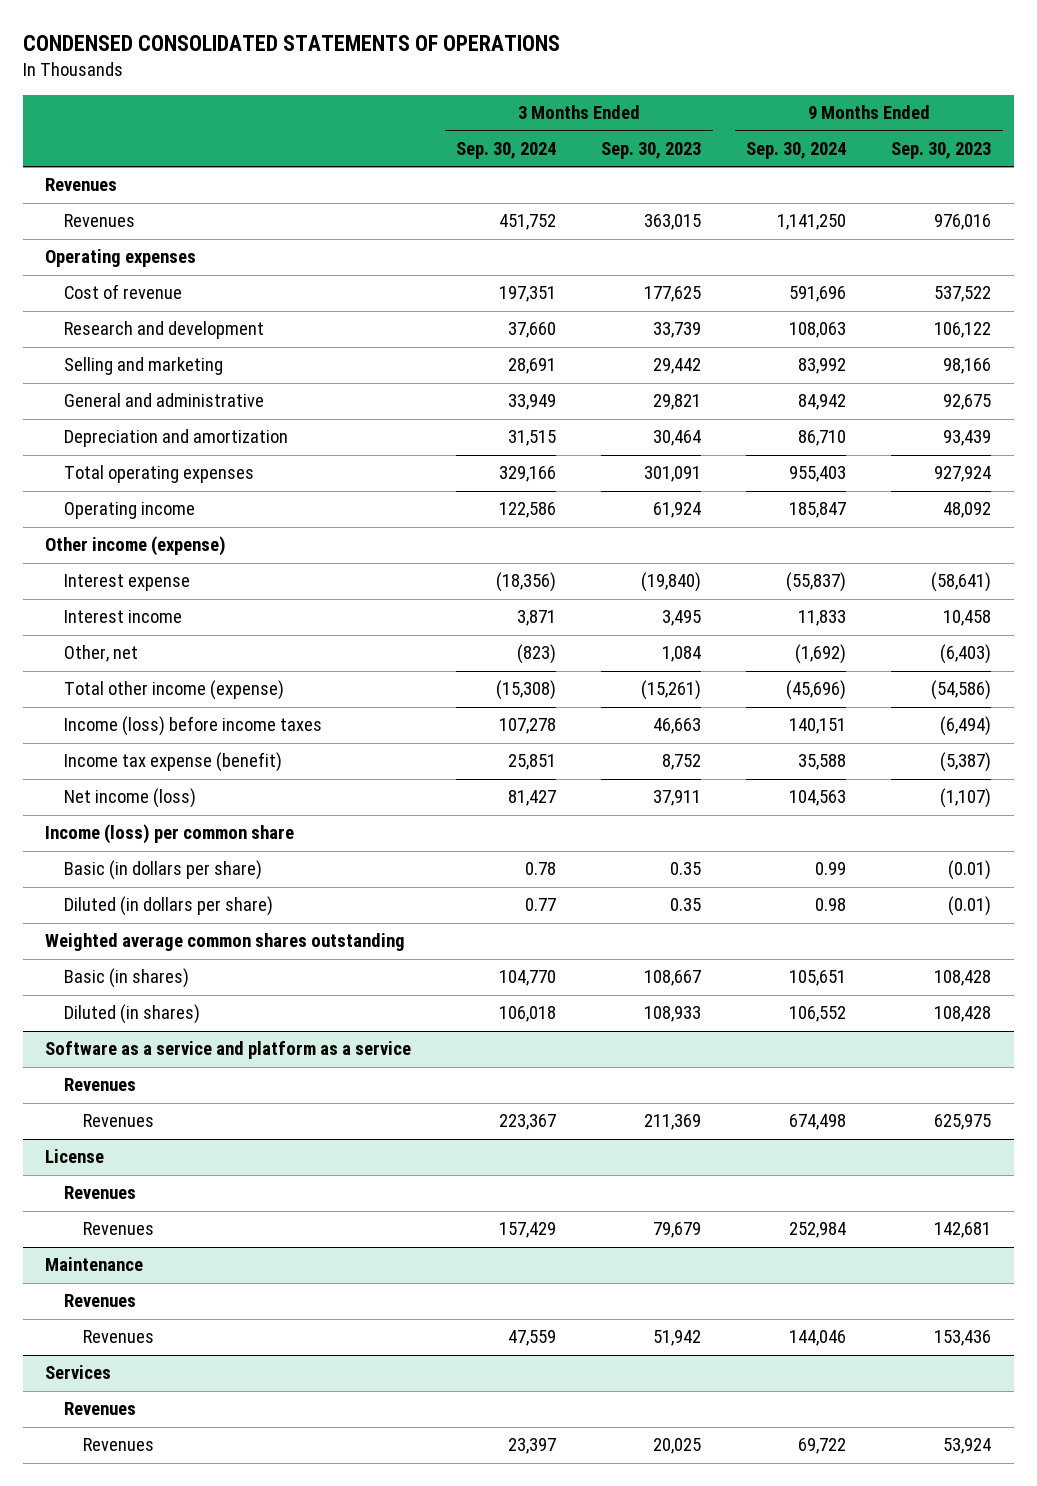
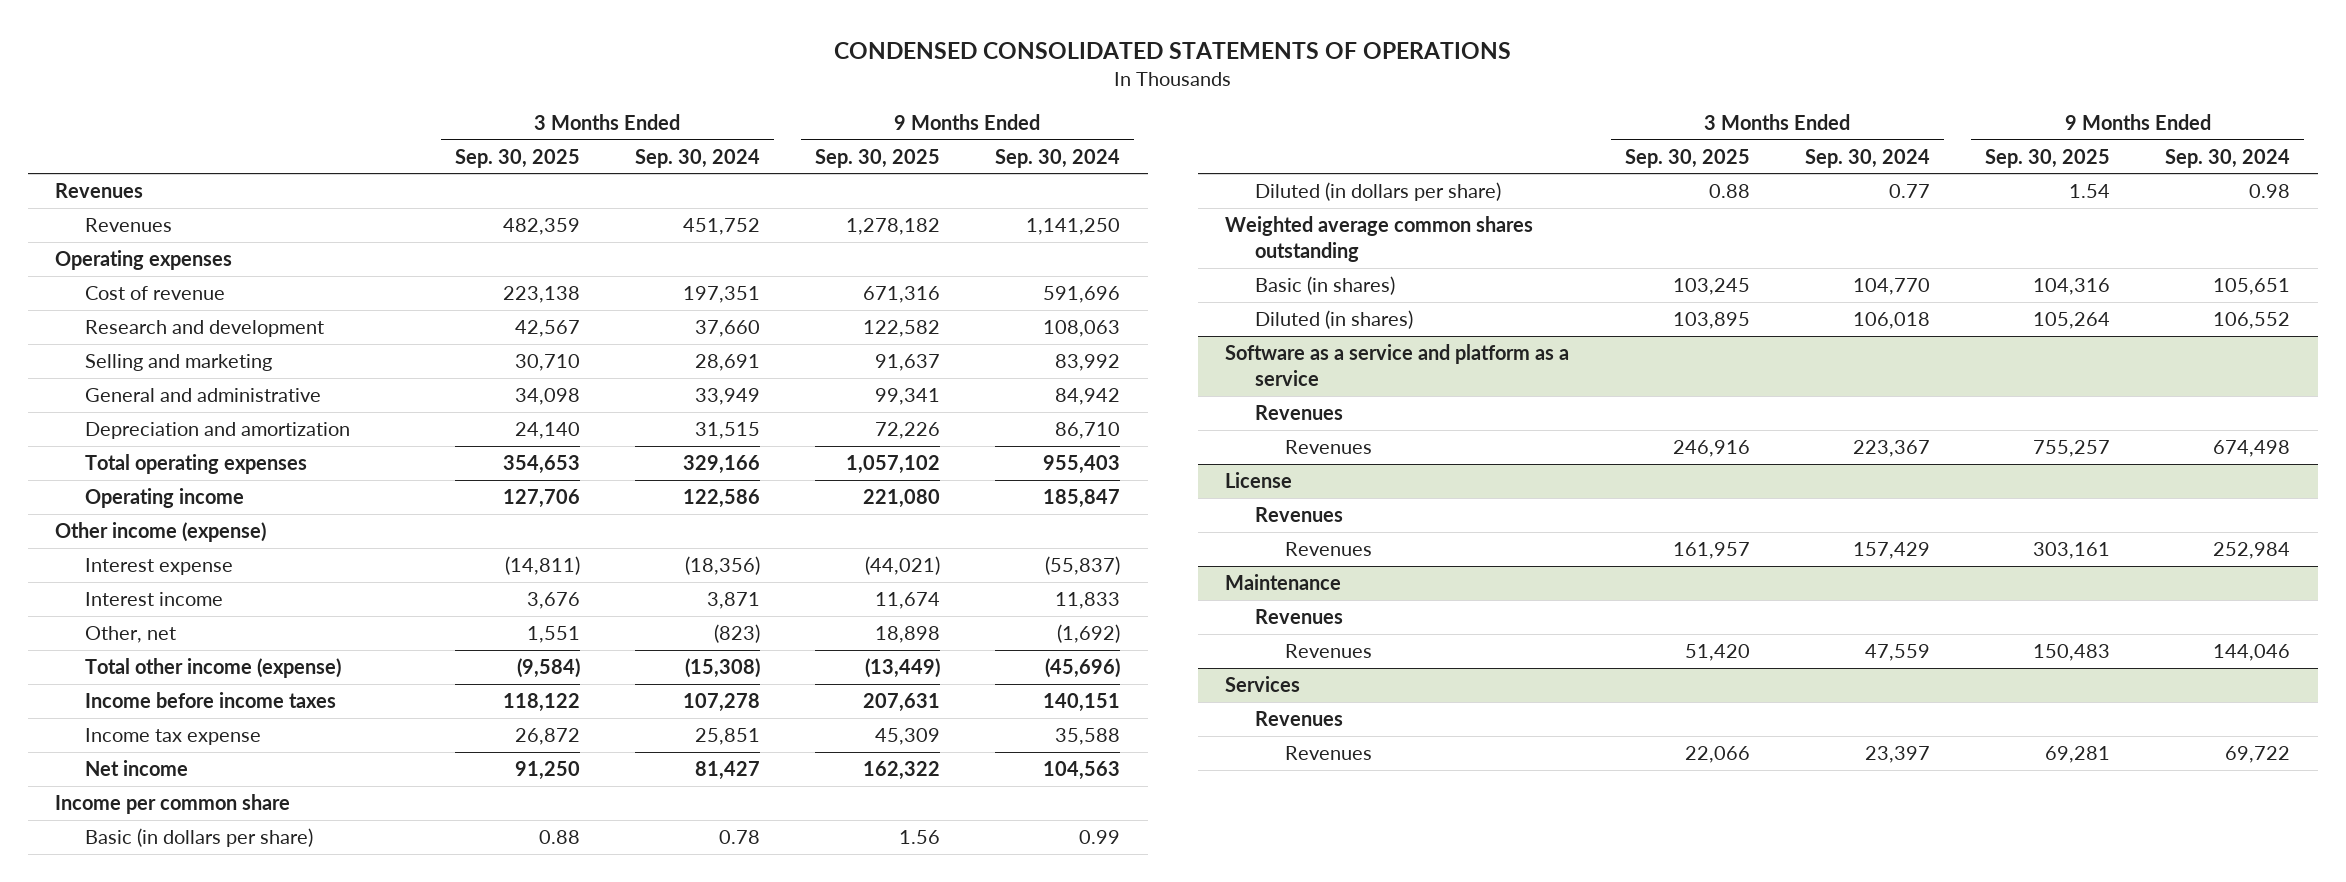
- | 3 Months Ended Sep. 30, 2024 | 3 Months Ended Sep. 30, 2023 | 9 Months Ended Sep. 30, 2024 | 9 Months Ended Sep. 30, 2023
+ | 3 Months Ended Sep. 30, 2025 | 3 Months Ended Sep. 30, 2024 | 9 Months Ended Sep. 30, 2025 | 9 Months Ended Sep. 30, 2024
- Income (loss) before income taxes | 107,278 | 46,663 | 140,151 | (6,494)
- Income tax expense (benefit) | 25,851 | 8,752 | 35,588 | (5,387)
- Net income (loss) | 81,427 | 37,911 | 104,563 | (1,107)
- Income (loss) per common share
+ Income before income taxes | 118,122 | 107,278 | 207,631 | 140,151
+ Income tax expense | 26,872 | 25,851 | 45,309 | 35,588
+ Net income | 91,250 | 81,427 | 162,322 | 104,563
+ Income per common share

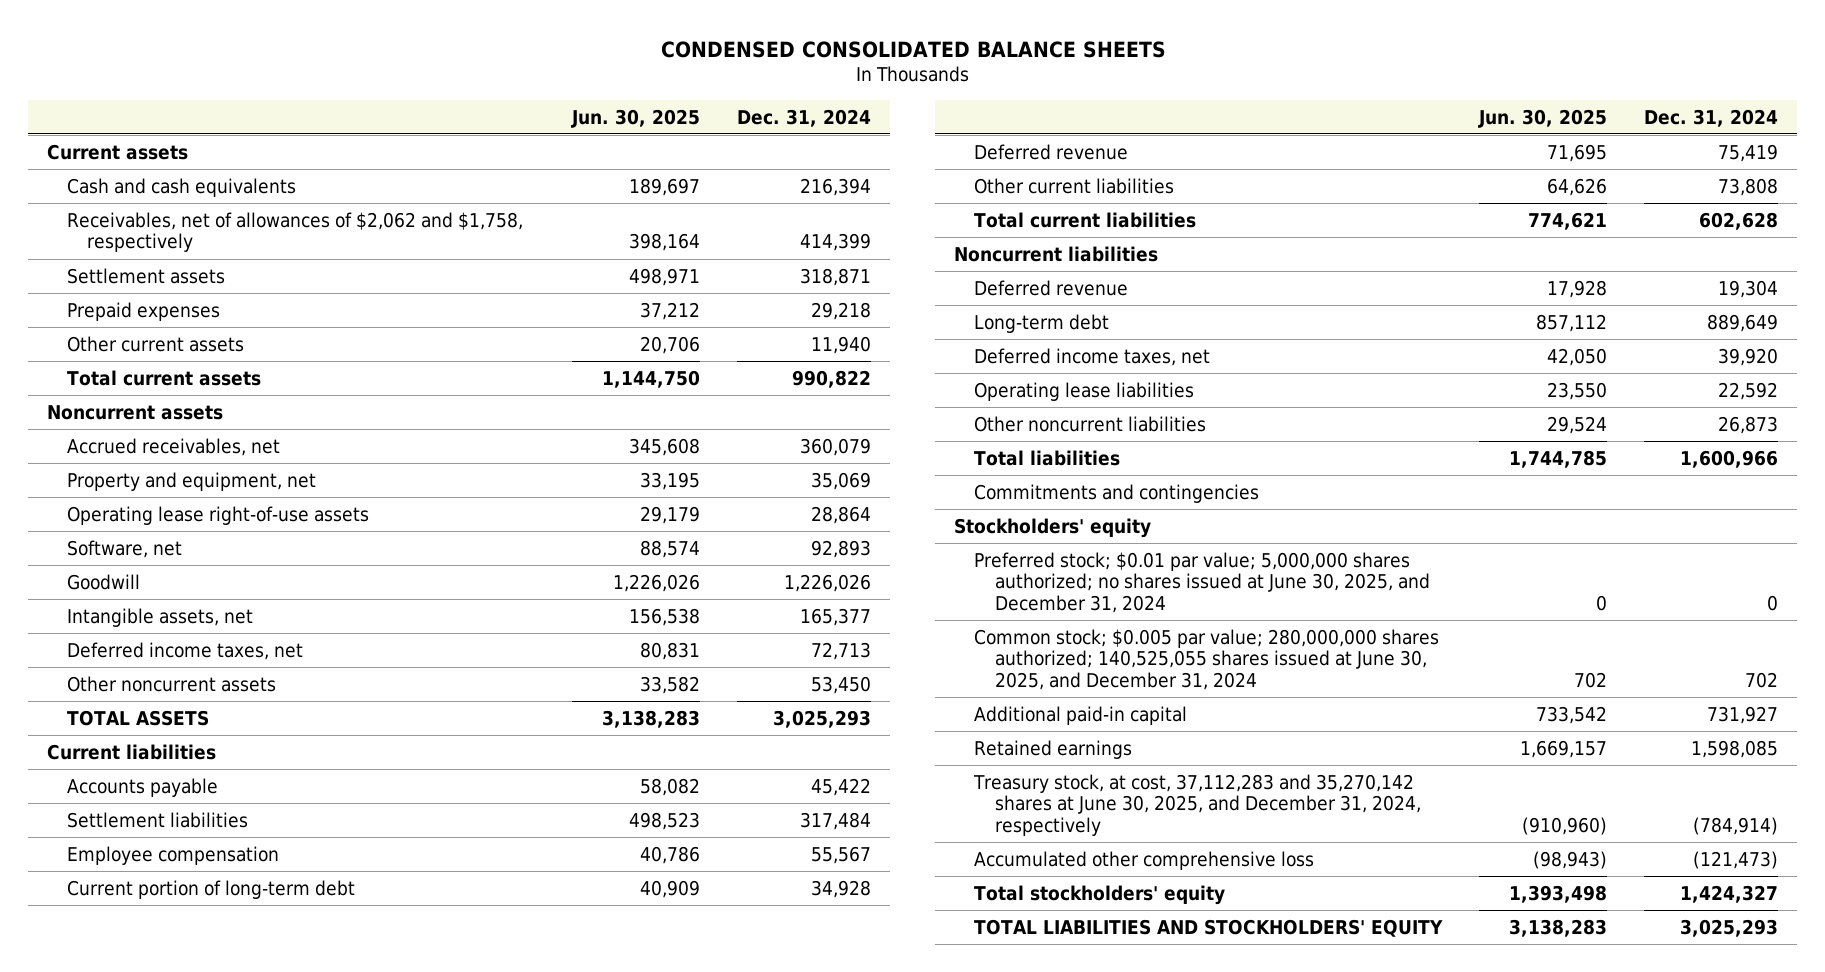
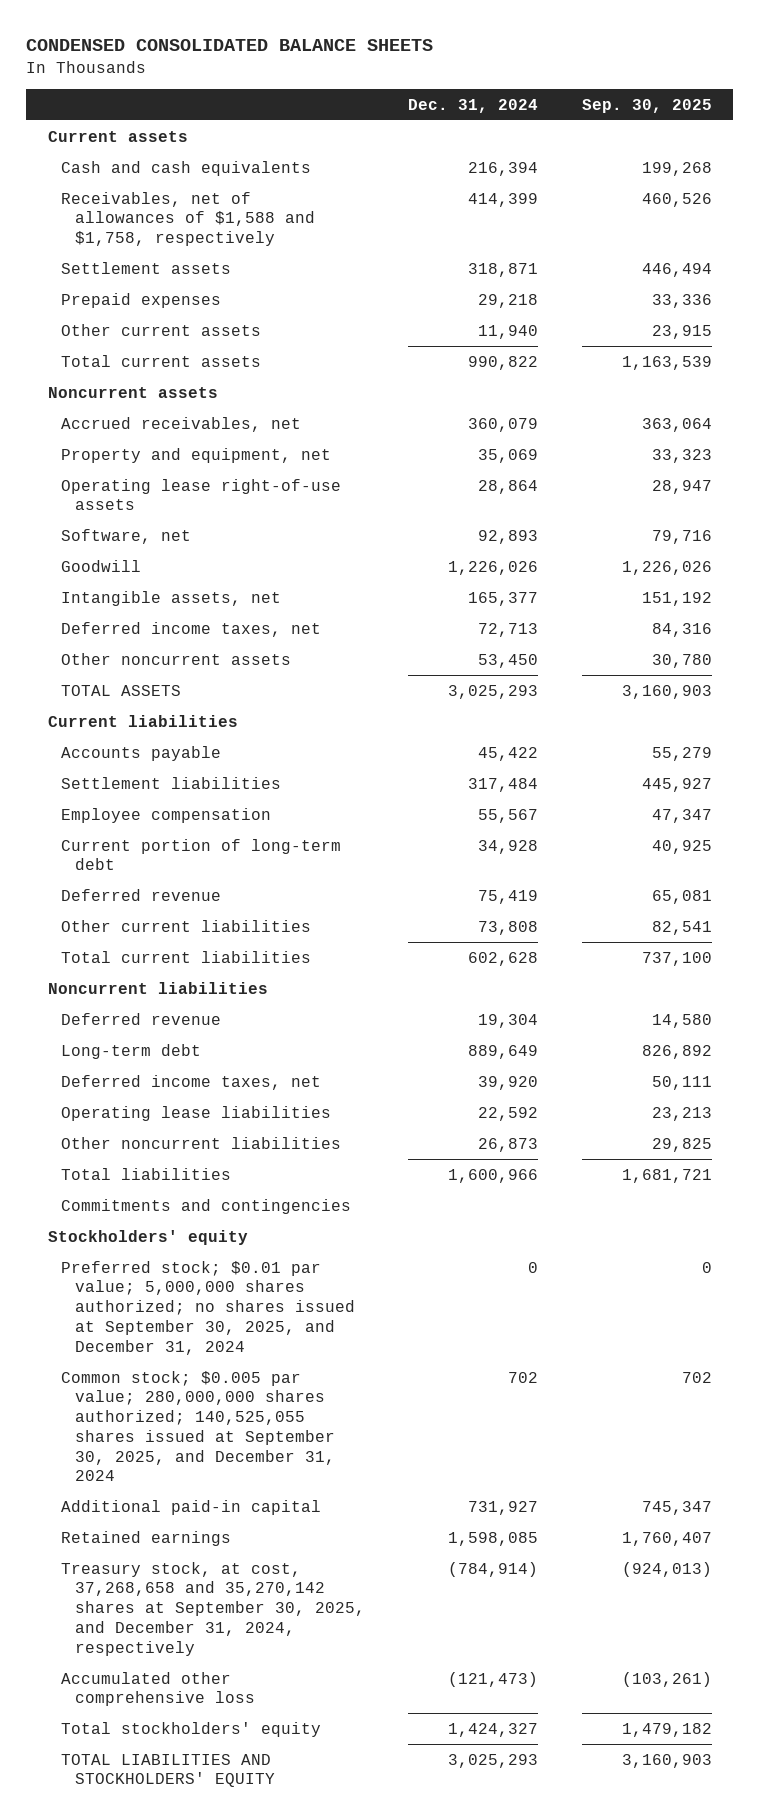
- | Jun. 30, 2025 | Dec. 31, 2024
+ | Dec. 31, 2024 | Sep. 30, 2025
- Receivables, net of allowances of $2,062 and $1,758, respectively | 398,164 | 414,399
+ Receivables, net of allowances of $1,588 and $1,758, respectively | 414,399 | 460,526
- Preferred stock; $0.01 par value; 5,000,000 shares authorized; no shares issued at June 30, 2025, and December 31, 2024 | 0 | 0
- Common stock; $0.005 par value; 280,000,000 shares authorized; 140,525,055 shares issued at June 30, 2025, and December 31, 2024 | 702 | 702
+ Preferred stock; $0.01 par value; 5,000,000 shares authorized; no shares issued at September 30, 2025, and December 31, 2024 | 0 | 0
+ Common stock; $0.005 par value; 280,000,000 shares authorized; 140,525,055 shares issued at September 30, 2025, and December 31, 2024 | 702 | 702
- Treasury stock, at cost, 37,112,283 and 35,270,142 shares at June 30, 2025, and December 31, 2024, respectively | (910,960) | (784,914)
+ Treasury stock, at cost, 37,268,658 and 35,270,142 shares at September 30, 2025, and December 31, 2024, respectively | (784,914) | (924,013)

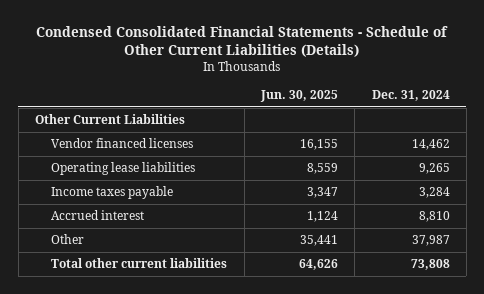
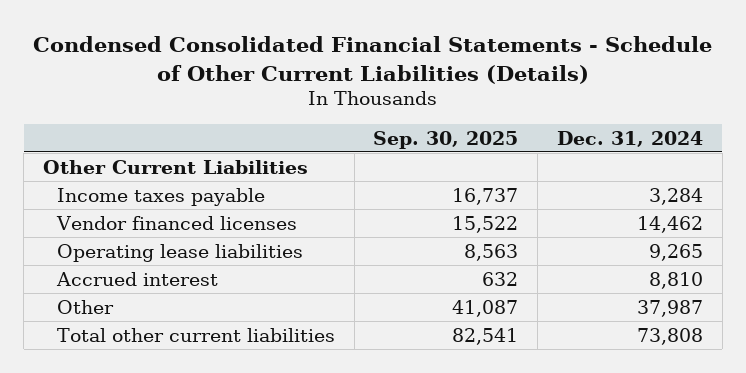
- | Jun. 30, 2025 | Dec. 31, 2024
+ | Sep. 30, 2025 | Dec. 31, 2024
moved up: Income taxes payable | 16,737 | 3,284

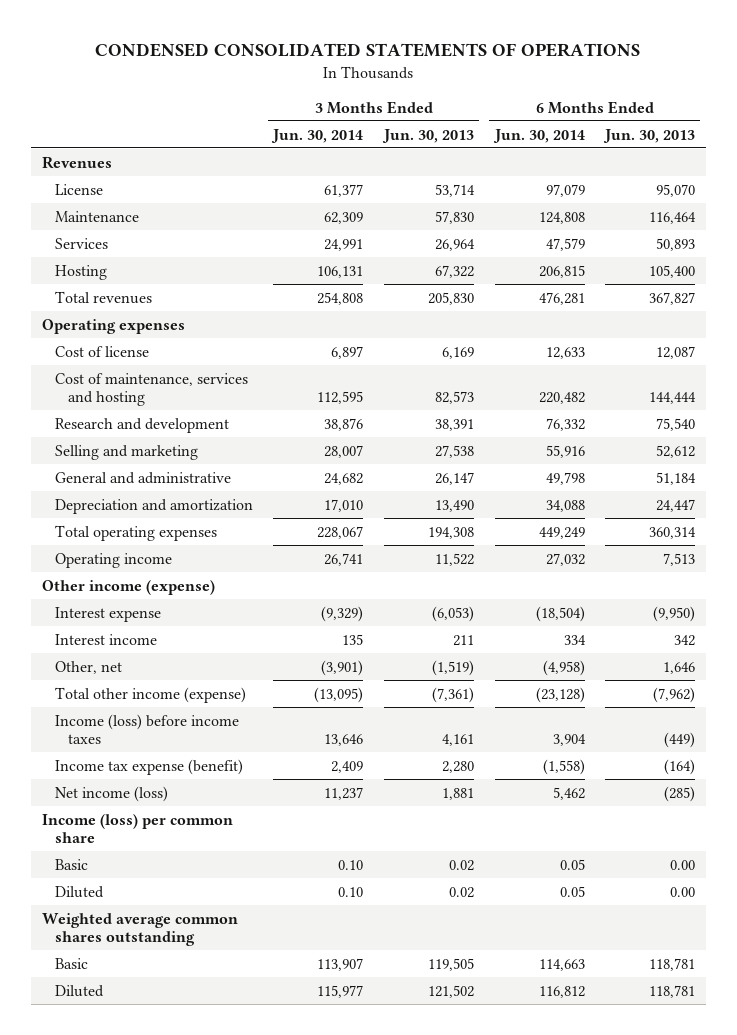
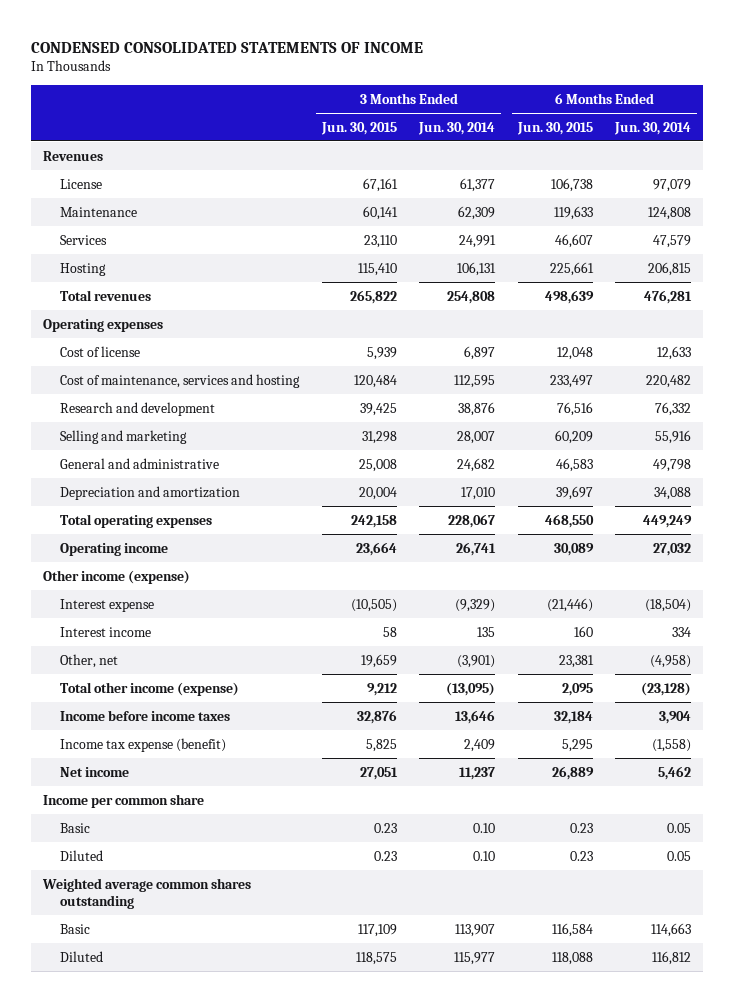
- CONDENSED CONSOLIDATED STATEMENTS OF OPERATIONS
+ CONDENSED CONSOLIDATED STATEMENTS OF INCOME
- | 3 Months Ended Jun. 30, 2014 | 3 Months Ended Jun. 30, 2013 | 6 Months Ended Jun. 30, 2014 | 6 Months Ended Jun. 30, 2013
+ | 3 Months Ended Jun. 30, 2015 | 3 Months Ended Jun. 30, 2014 | 6 Months Ended Jun. 30, 2015 | 6 Months Ended Jun. 30, 2014
- Income (loss) before income taxes | 13,646 | 4,161 | 3,904 | (449)
+ Income before income taxes | 32,876 | 13,646 | 32,184 | 3,904
- Net income (loss) | 11,237 | 1,881 | 5,462 | (285)
- Income (loss) per common share
+ Net income | 27,051 | 11,237 | 26,889 | 5,462
+ Income per common share

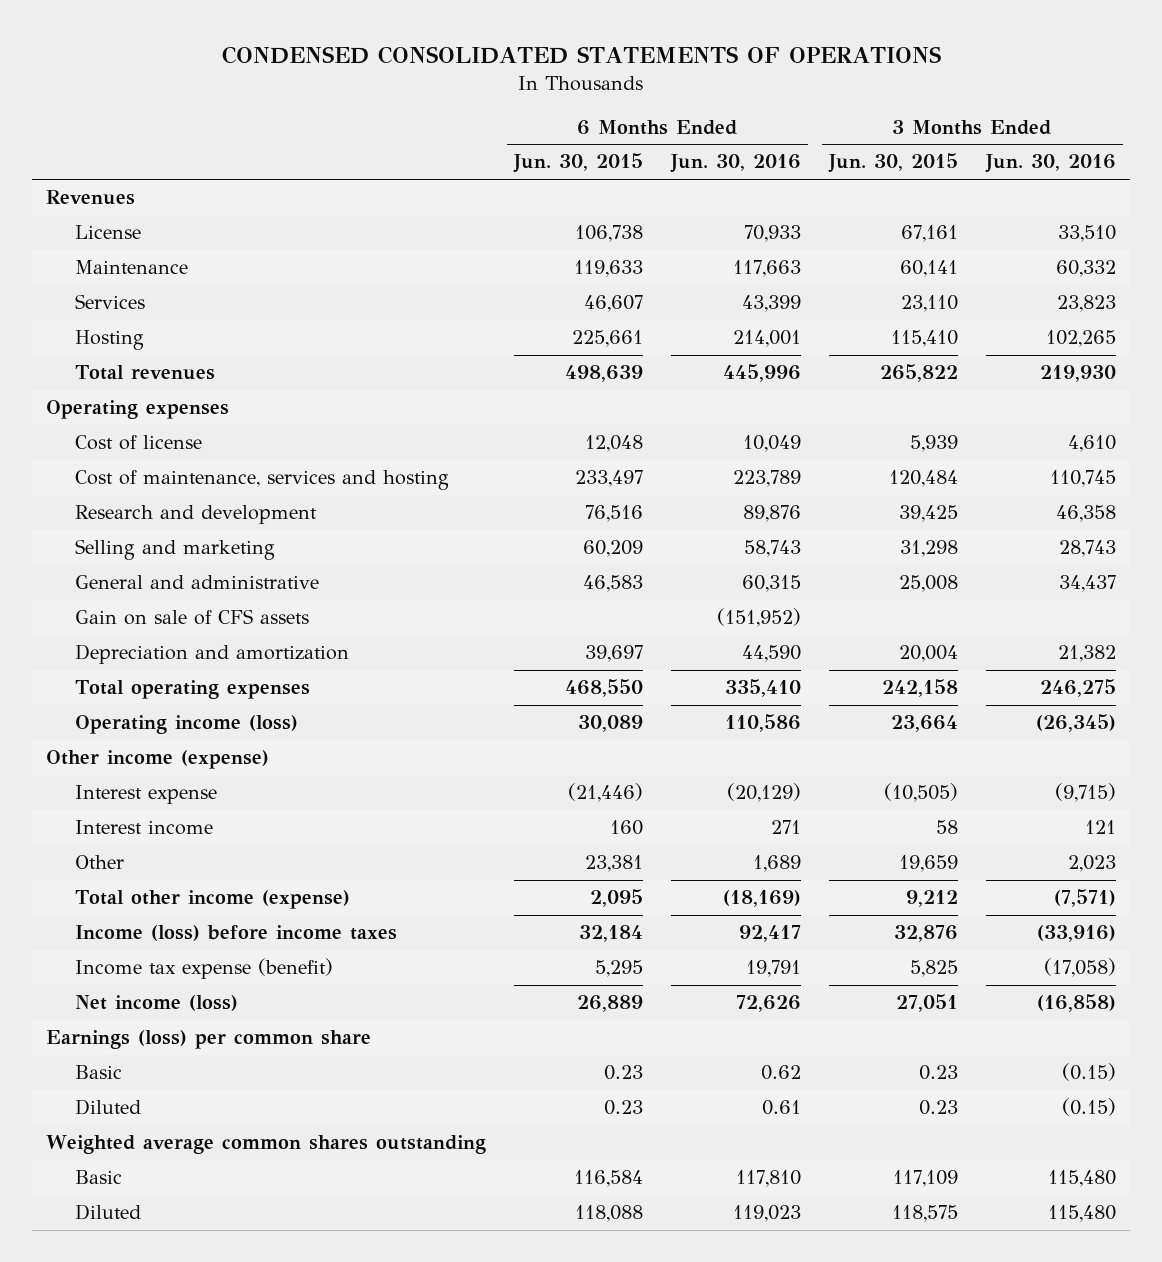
- CONDENSED CONSOLIDATED STATEMENTS OF INCOME
+ CONDENSED CONSOLIDATED STATEMENTS OF OPERATIONS
- | 3 Months Ended Jun. 30, 2015 | 3 Months Ended Jun. 30, 2014 | 6 Months Ended Jun. 30, 2015 | 6 Months Ended Jun. 30, 2014
+ | 6 Months Ended Jun. 30, 2015 | 6 Months Ended Jun. 30, 2016 | 3 Months Ended Jun. 30, 2015 | 3 Months Ended Jun. 30, 2016
+ Gain on sale of CFS assets | | (151,952) | |
- Operating income | 23,664 | 26,741 | 30,089 | 27,032
+ Operating income (loss) | 30,089 | 110,586 | 23,664 | (26,345)
- Other, net | 19,659 | (3,901) | 23,381 | (4,958)
+ Other | 23,381 | 1,689 | 19,659 | 2,023
- Income before income taxes | 32,876 | 13,646 | 32,184 | 3,904
+ Income (loss) before income taxes | 32,184 | 92,417 | 32,876 | (33,916)
- Net income | 27,051 | 11,237 | 26,889 | 5,462
- Income per common share
+ Net income (loss) | 26,889 | 72,626 | 27,051 | (16,858)
+ Earnings (loss) per common share

